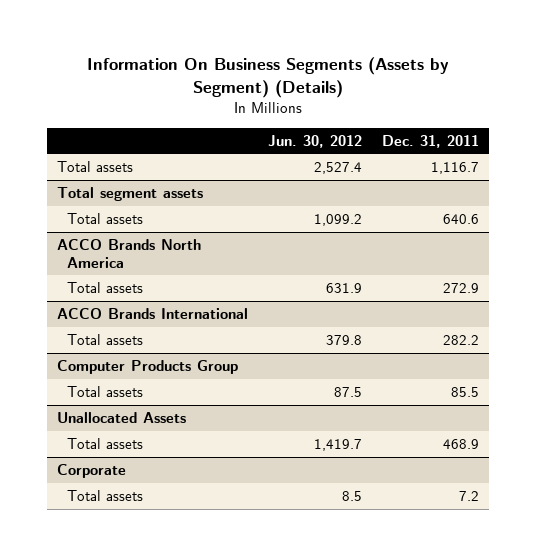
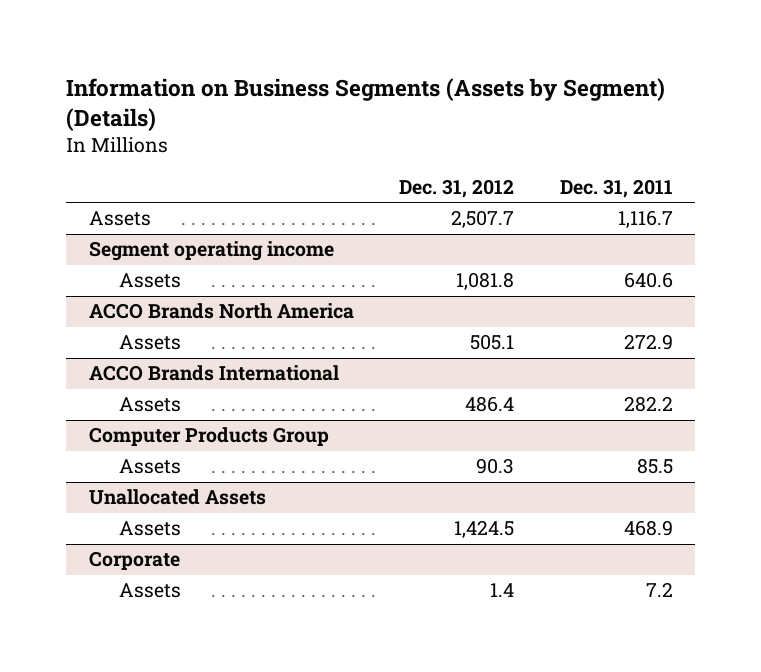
- Information On Business Segments (Assets by Segment) (Details)
+ Information on Business Segments (Assets by Segment) (Details)
- | Jun. 30, 2012 | Dec. 31, 2011
+ | Dec. 31, 2012 | Dec. 31, 2011
- Total assets | 2,527.4 | 1,116.7
- Total segment assets
- Total assets | 1,099.2 | 640.6
+ Assets | 2,507.7 | 1,116.7
+ Segment operating income
+ Assets | 1,081.8 | 640.6
@ ACCO Brands North America
- Total assets | 631.9 | 272.9
+ Assets | 505.1 | 272.9
@ ACCO Brands International
- Total assets | 379.8 | 282.2
+ Assets | 486.4 | 282.2
@ Computer Products Group
- Total assets | 87.5 | 85.5
+ Assets | 90.3 | 85.5
@ Unallocated Assets
- Total assets | 1,419.7 | 468.9
+ Assets | 1,424.5 | 468.9
@ Corporate
- Total assets | 8.5 | 7.2
+ Assets | 1.4 | 7.2

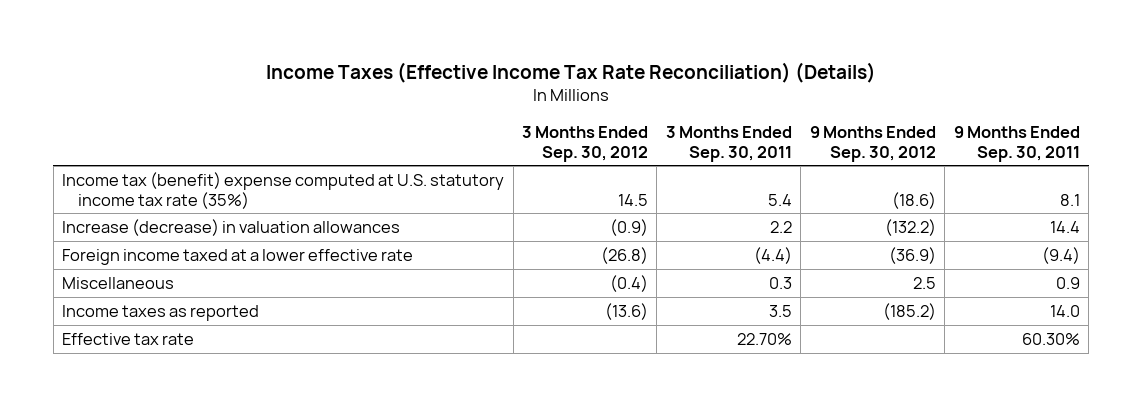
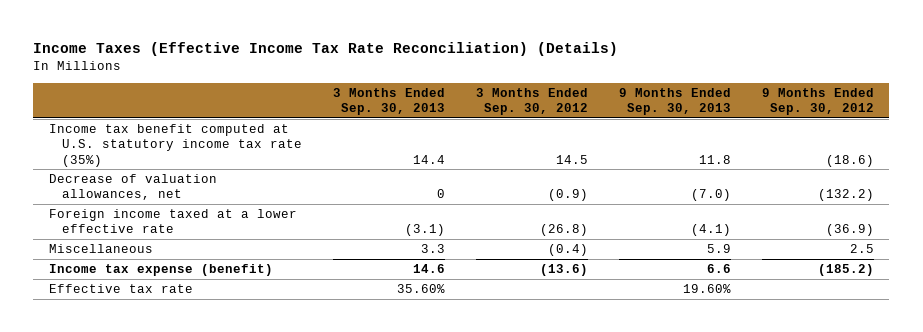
- | 3 Months Ended Sep. 30, 2012 | 3 Months Ended Sep. 30, 2011 | 9 Months Ended Sep. 30, 2012 | 9 Months Ended Sep. 30, 2011
+ | 3 Months Ended Sep. 30, 2013 | 3 Months Ended Sep. 30, 2012 | 9 Months Ended Sep. 30, 2013 | 9 Months Ended Sep. 30, 2012
- Income tax (benefit) expense computed at U.S. statutory income tax rate (35%) | 14.5 | 5.4 | (18.6) | 8.1
- Increase (decrease) in valuation allowances | (0.9) | 2.2 | (132.2) | 14.4
+ Income tax benefit computed at U.S. statutory income tax rate (35%) | 14.4 | 14.5 | 11.8 | (18.6)
+ Decrease of valuation allowances, net | 0 | (0.9) | (7.0) | (132.2)
- Income taxes as reported | (13.6) | 3.5 | (185.2) | 14.0
+ Income tax expense (benefit) | 14.6 | (13.6) | 6.6 | (185.2)

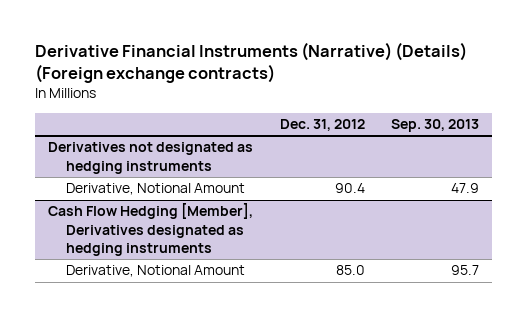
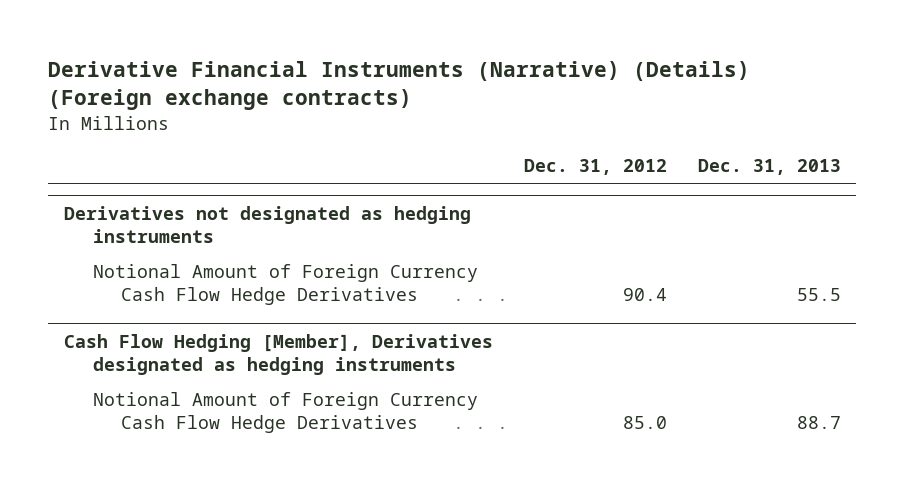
- | Dec. 31, 2012 | Sep. 30, 2013
+ | Dec. 31, 2012 | Dec. 31, 2013
@ Derivatives not designated as hedging instruments
- Derivative, Notional Amount | 90.4 | 47.9
+ Notional Amount of Foreign Currency Cash Flow Hedge Derivatives | 90.4 | 55.5
@ Cash Flow Hedging [Member], Derivatives designated as hedging instruments
- Derivative, Notional Amount | 85.0 | 95.7
+ Notional Amount of Foreign Currency Cash Flow Hedge Derivatives | 85.0 | 88.7

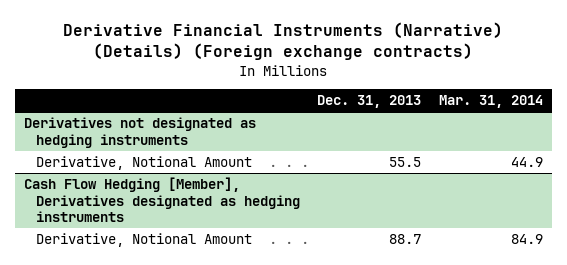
- | Dec. 31, 2012 | Dec. 31, 2013
+ | Dec. 31, 2013 | Mar. 31, 2014
@ Derivatives not designated as hedging instruments
- Notional Amount of Foreign Currency Cash Flow Hedge Derivatives | 90.4 | 55.5
+ Derivative, Notional Amount | 55.5 | 44.9
@ Cash Flow Hedging [Member], Derivatives designated as hedging instruments
- Notional Amount of Foreign Currency Cash Flow Hedge Derivatives | 85.0 | 88.7
+ Derivative, Notional Amount | 88.7 | 84.9

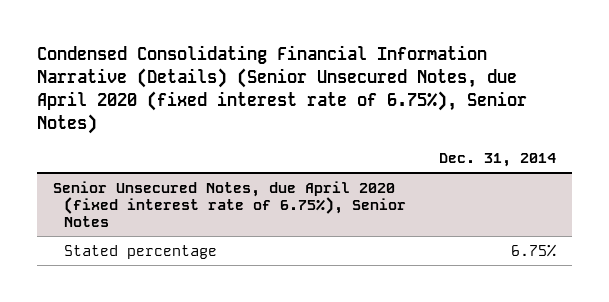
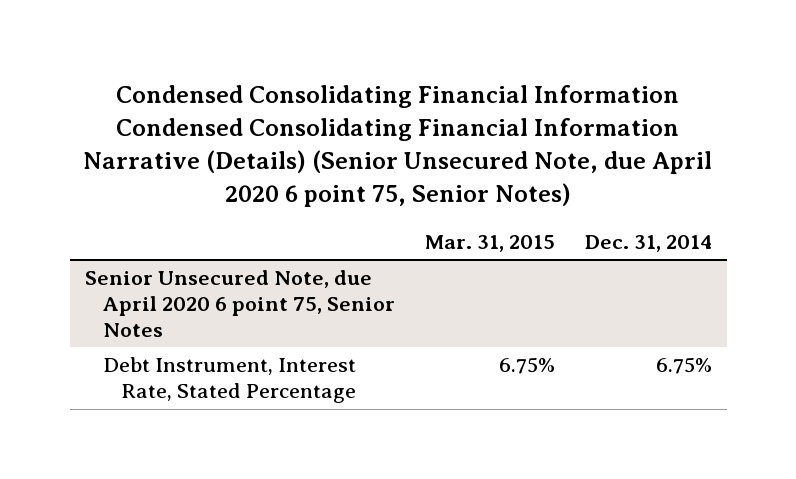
- Condensed Consolidating Financial Information Narrative (Details) (Senior Unsecured Notes, due April 2020 (fixed interest rate of 6.75%), Senior Notes)
+ Condensed Consolidating Financial Information Condensed Consolidating Financial Information Narrative (Details) (Senior Unsecured Note, due April 2020 6 point 75, Senior Notes)
- | Dec. 31, 2014
+ | Mar. 31, 2015 | Dec. 31, 2014
- Senior Unsecured Notes, due April 2020 (fixed interest rate of 6.75%), Senior Notes
- Stated percentage | 6.75%
+ Senior Unsecured Note, due April 2020 6 point 75, Senior Notes
+ Debt Instrument, Interest Rate, Stated Percentage | 6.75% | 6.75%

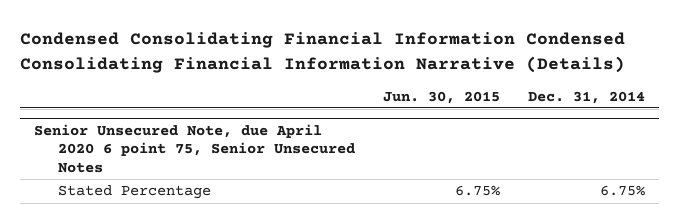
- Condensed Consolidating Financial Information Condensed Consolidating Financial Information Narrative (Details) (Senior Unsecured Note, due April 2020 6 point 75, Senior Notes)
+ Condensed Consolidating Financial Information Condensed Consolidating Financial Information Narrative (Details)
- | Mar. 31, 2015 | Dec. 31, 2014
+ | Jun. 30, 2015 | Dec. 31, 2014
- Senior Unsecured Note, due April 2020 6 point 75, Senior Notes
- Debt Instrument, Interest Rate, Stated Percentage | 6.75% | 6.75%
+ Senior Unsecured Note, due April 2020 6 point 75, Senior Unsecured Notes
+ Stated Percentage | 6.75% | 6.75%

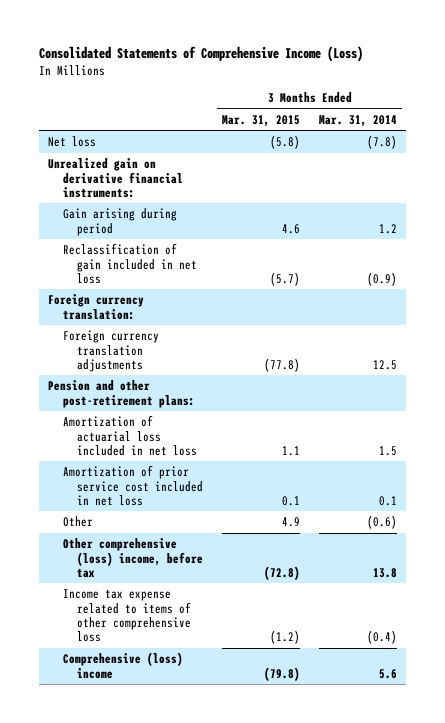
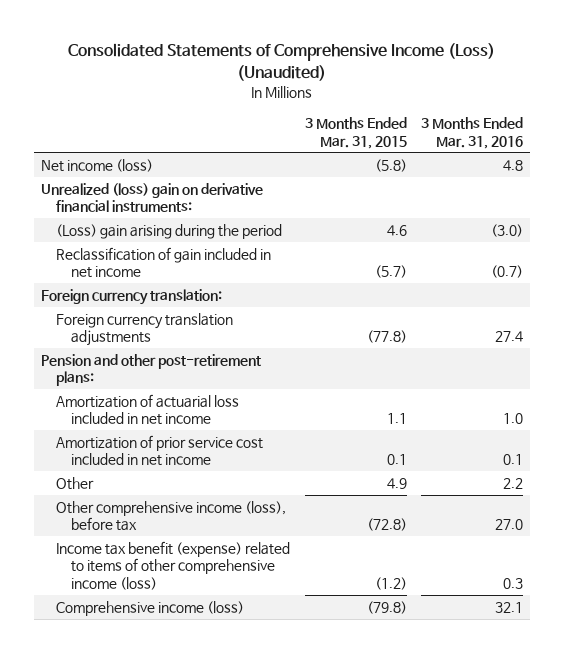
- Consolidated Statements of Comprehensive Income (Loss)
+ Consolidated Statements of Comprehensive Income (Loss) (Unaudited)
- | 3 Months Ended Mar. 31, 2015 | 3 Months Ended Mar. 31, 2014
+ | 3 Months Ended Mar. 31, 2015 | 3 Months Ended Mar. 31, 2016
- Net loss | (5.8) | (7.8)
- Unrealized gain on derivative financial instruments:
- Gain arising during period | 4.6 | 1.2
- Reclassification of gain included in net loss | (5.7) | (0.9)
+ Net income (loss) | (5.8) | 4.8
+ Unrealized (loss) gain on derivative financial instruments:
+ (Loss) gain arising during the period | 4.6 | (3.0)
+ Reclassification of gain included in net income | (5.7) | (0.7)
- Amortization of actuarial loss included in net loss | 1.1 | 1.5
- Amortization of prior service cost included in net loss | 0.1 | 0.1
+ Amortization of actuarial loss included in net income | 1.1 | 1.0
+ Amortization of prior service cost included in net income | 0.1 | 0.1
- Other comprehensive (loss) income, before tax | (72.8) | 13.8
- Income tax expense related to items of other comprehensive loss | (1.2) | (0.4)
- Comprehensive (loss) income | (79.8) | 5.6
+ Other comprehensive income (loss), before tax | (72.8) | 27.0
+ Income tax benefit (expense) related to items of other comprehensive income (loss) | (1.2) | 0.3
+ Comprehensive income (loss) | (79.8) | 32.1

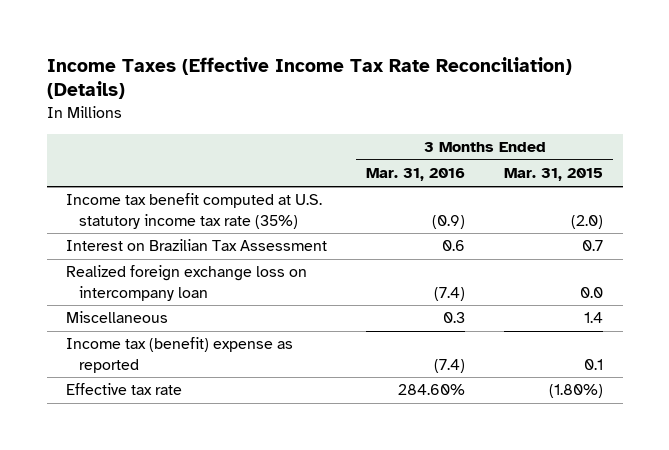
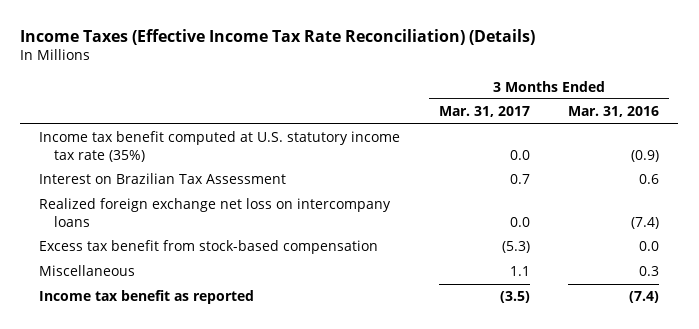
- | 3 Months Ended Mar. 31, 2016 | 3 Months Ended Mar. 31, 2015
+ | 3 Months Ended Mar. 31, 2017 | 3 Months Ended Mar. 31, 2016
- Realized foreign exchange loss on intercompany loan | (7.4) | 0.0
+ Realized foreign exchange net loss on intercompany loans | 0.0 | (7.4)
+ Excess tax benefit from stock-based compensation | (5.3) | 0.0
- Income tax (benefit) expense as reported | (7.4) | 0.1
- Effective tax rate | 284.60% | (1.80%)
+ Income tax benefit as reported | (3.5) | (7.4)

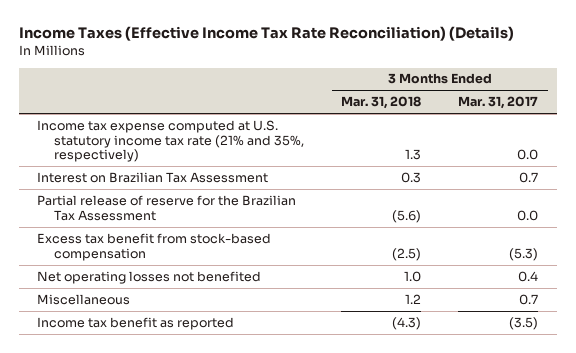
- | 3 Months Ended Mar. 31, 2017 | 3 Months Ended Mar. 31, 2016
+ | 3 Months Ended Mar. 31, 2018 | 3 Months Ended Mar. 31, 2017
- Income tax benefit computed at U.S. statutory income tax rate (35%) | 0.0 | (0.9)
+ Income tax expense computed at U.S. statutory income tax rate (21% and 35%, respectively) | 1.3 | 0.0
- Realized foreign exchange net loss on intercompany loans | 0.0 | (7.4)
+ Partial release of reserve for the Brazilian Tax Assessment | (5.6) | 0.0
- Miscellaneous | 1.1 | 0.3
+ Net operating losses not benefited | 1.0 | 0.4
+ Miscellaneous | 1.2 | 0.7

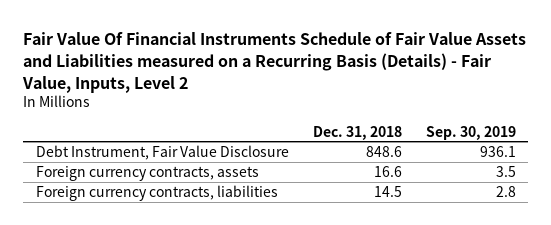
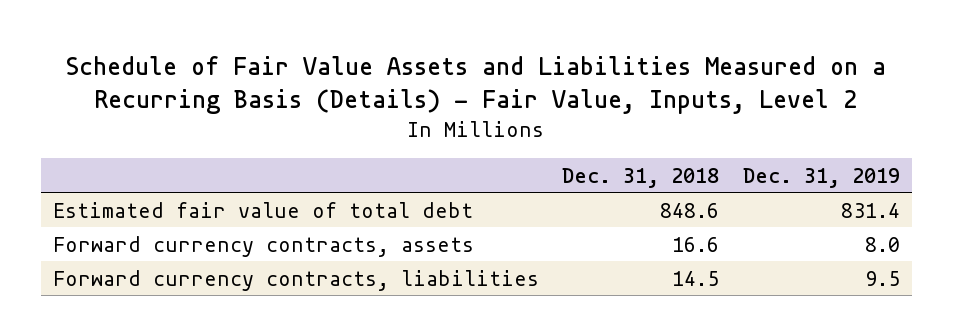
- Fair Value Of Financial Instruments Schedule of Fair Value Assets and Liabilities measured on a Recurring Basis (Details) - Fair Value, Inputs, Level 2
+ Schedule of Fair Value Assets and Liabilities Measured on a Recurring Basis (Details) - Fair Value, Inputs, Level 2
- | Dec. 31, 2018 | Sep. 30, 2019
+ | Dec. 31, 2018 | Dec. 31, 2019
- Debt Instrument, Fair Value Disclosure | 848.6 | 936.1
- Foreign currency contracts, assets | 16.6 | 3.5
- Foreign currency contracts, liabilities | 14.5 | 2.8
+ Estimated fair value of total debt | 848.6 | 831.4
+ Forward currency contracts, assets | 16.6 | 8.0
+ Forward currency contracts, liabilities | 14.5 | 9.5

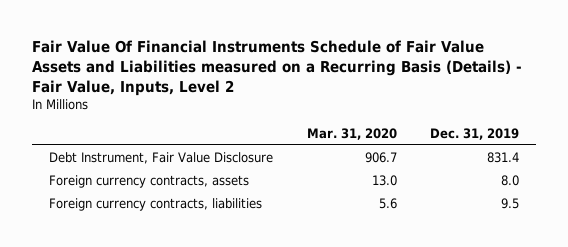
- Schedule of Fair Value Assets and Liabilities Measured on a Recurring Basis (Details) - Fair Value, Inputs, Level 2
+ Fair Value Of Financial Instruments Schedule of Fair Value Assets and Liabilities measured on a Recurring Basis (Details) - Fair Value, Inputs, Level 2
- | Dec. 31, 2018 | Dec. 31, 2019
+ | Mar. 31, 2020 | Dec. 31, 2019
- Estimated fair value of total debt | 848.6 | 831.4
- Forward currency contracts, assets | 16.6 | 8.0
- Forward currency contracts, liabilities | 14.5 | 9.5
+ Debt Instrument, Fair Value Disclosure | 906.7 | 831.4
+ Foreign currency contracts, assets | 13.0 | 8.0
+ Foreign currency contracts, liabilities | 5.6 | 9.5

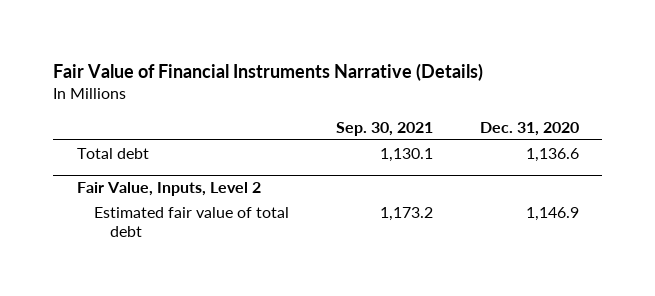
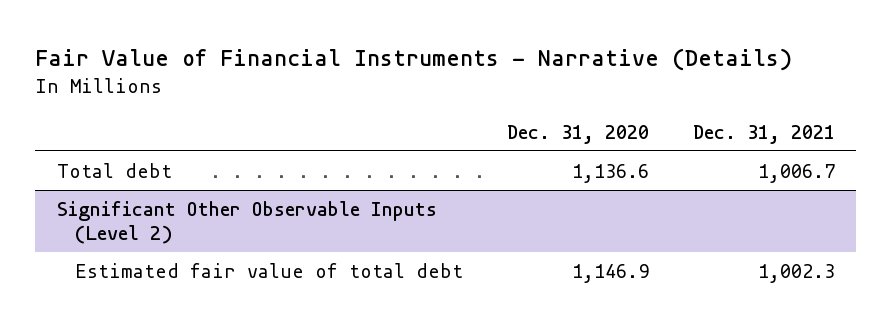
- Fair Value of Financial Instruments Narrative (Details)
+ Fair Value of Financial Instruments - Narrative (Details)
- | Sep. 30, 2021 | Dec. 31, 2020
+ | Dec. 31, 2020 | Dec. 31, 2021
- Fair Value, Inputs, Level 2
+ Significant Other Observable Inputs (Level 2)

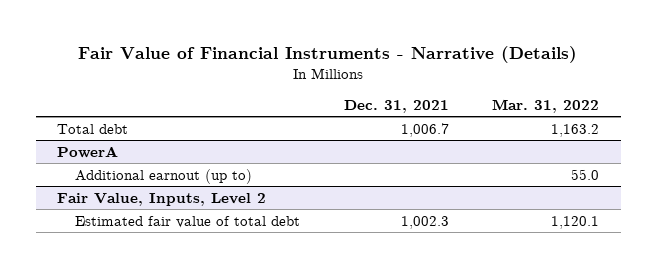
- | Dec. 31, 2020 | Dec. 31, 2021
+ | Dec. 31, 2021 | Mar. 31, 2022
- Significant Other Observable Inputs (Level 2)
+ PowerA
+ Additional earnout (up to) | | 55.0
+ Fair Value, Inputs, Level 2

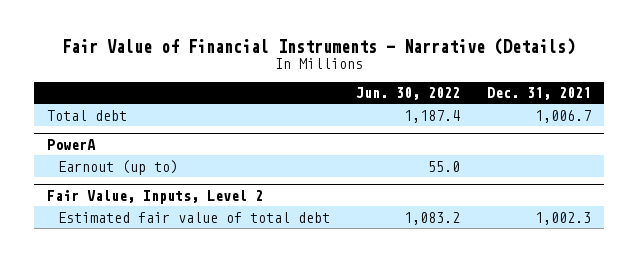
- | Dec. 31, 2021 | Mar. 31, 2022
+ | Jun. 30, 2022 | Dec. 31, 2021
@ PowerA
- Additional earnout (up to) | | 55.0
+ Earnout (up to) | 55.0 |

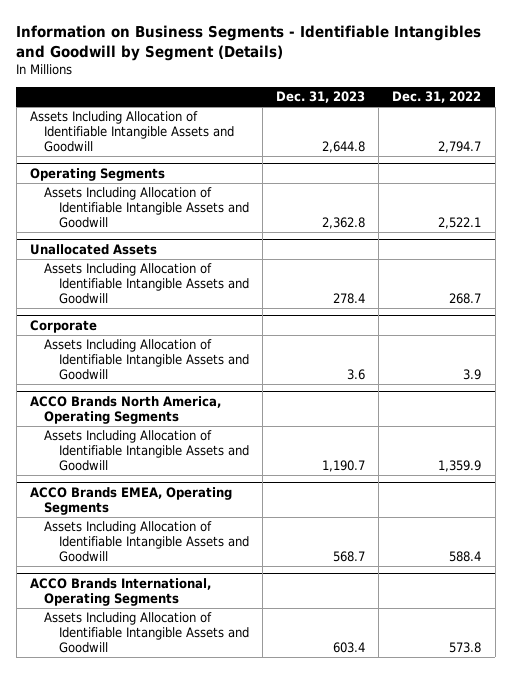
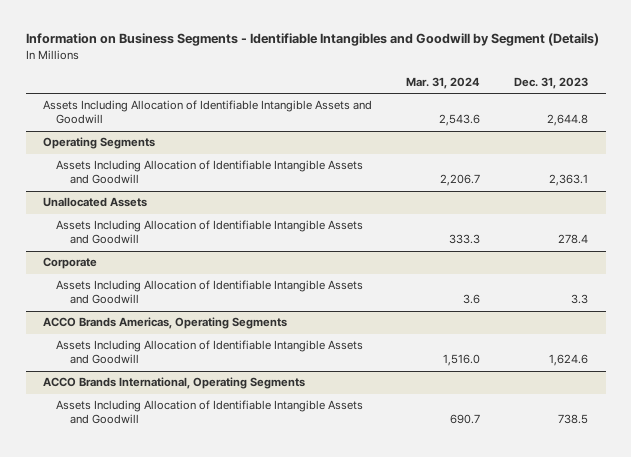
- | Dec. 31, 2023 | Dec. 31, 2022
+ | Mar. 31, 2024 | Dec. 31, 2023
@ Operating Segments
- Assets Including Allocation of Identifiable Intangible Assets and Goodwill | 2,362.8 | 2,522.1
+ Assets Including Allocation of Identifiable Intangible Assets and Goodwill | 2,206.7 | 2,363.1
@ Corporate
- Assets Including Allocation of Identifiable Intangible Assets and Goodwill | 3.6 | 3.9
- ACCO Brands North America, Operating Segments
- Assets Including Allocation of Identifiable Intangible Assets and Goodwill | 1,190.7 | 1,359.9
- ACCO Brands EMEA, Operating Segments
- Assets Including Allocation of Identifiable Intangible Assets and Goodwill | 568.7 | 588.4
@ Corporate
+ Assets Including Allocation of Identifiable Intangible Assets and Goodwill | 3.6 | 3.3
+ ACCO Brands Americas, Operating Segments
+ Assets Including Allocation of Identifiable Intangible Assets and Goodwill | 1,516.0 | 1,624.6
@ ACCO Brands International, Operating Segments
- Assets Including Allocation of Identifiable Intangible Assets and Goodwill | 603.4 | 573.8
+ Assets Including Allocation of Identifiable Intangible Assets and Goodwill | 690.7 | 738.5

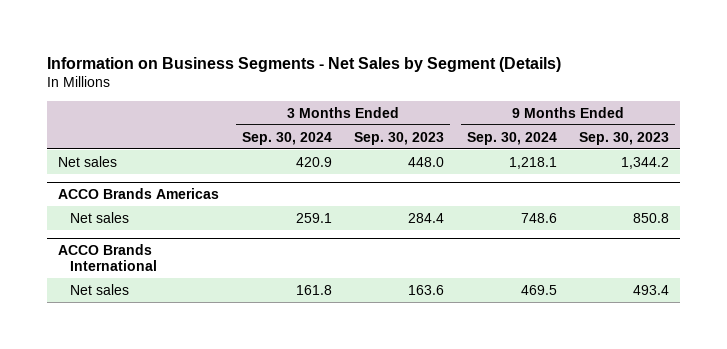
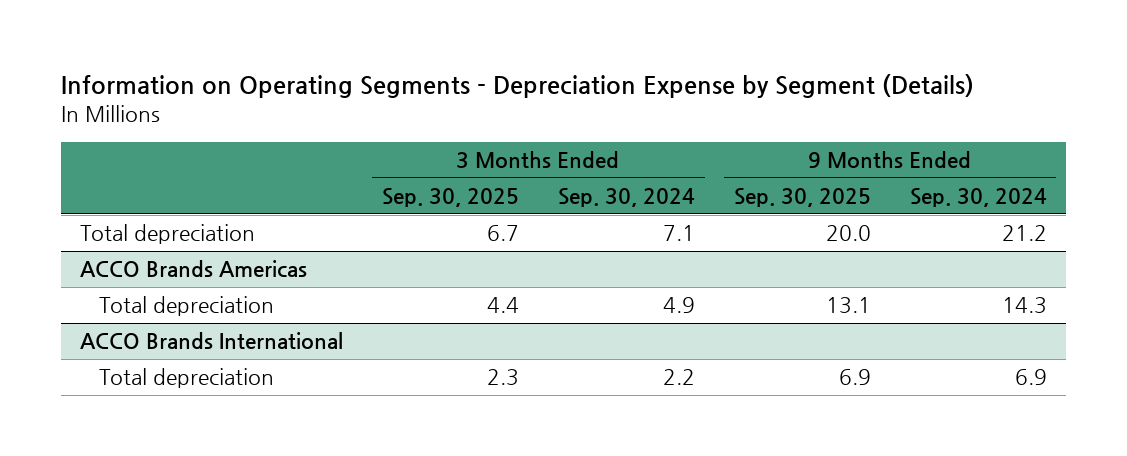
- Information on Business Segments - Net Sales by Segment (Details)
+ Information on Operating Segments - Depreciation Expense by Segment (Details)
- | 3 Months Ended Sep. 30, 2024 | 3 Months Ended Sep. 30, 2023 | 9 Months Ended Sep. 30, 2024 | 9 Months Ended Sep. 30, 2023
+ | 3 Months Ended Sep. 30, 2025 | 3 Months Ended Sep. 30, 2024 | 9 Months Ended Sep. 30, 2025 | 9 Months Ended Sep. 30, 2024
- Net sales | 420.9 | 448.0 | 1,218.1 | 1,344.2
+ Total depreciation | 6.7 | 7.1 | 20.0 | 21.2
@ ACCO Brands Americas
- Net sales | 259.1 | 284.4 | 748.6 | 850.8
+ Total depreciation | 4.4 | 4.9 | 13.1 | 14.3
@ ACCO Brands International
- Net sales | 161.8 | 163.6 | 469.5 | 493.4
+ Total depreciation | 2.3 | 2.2 | 6.9 | 6.9

